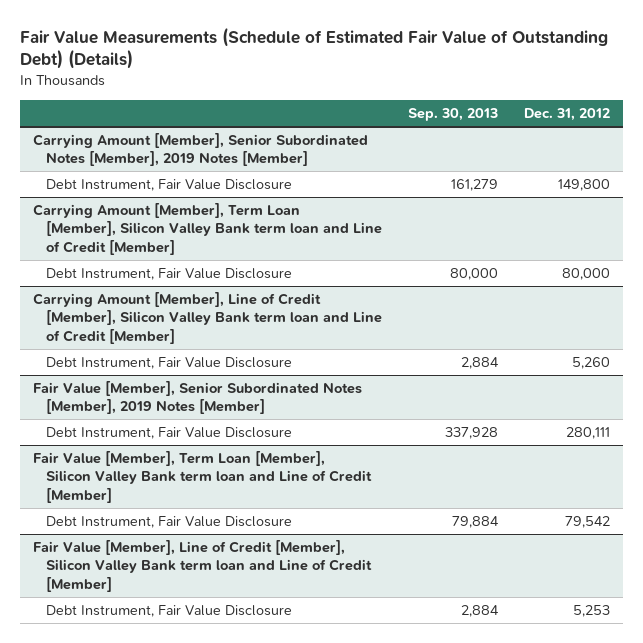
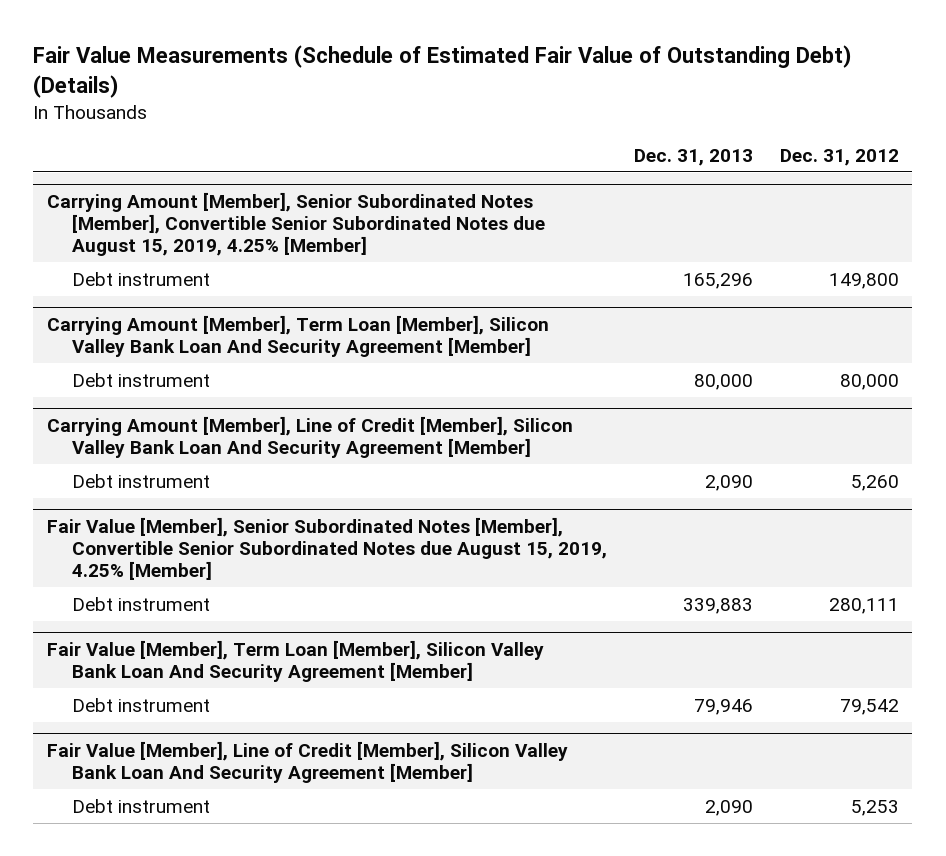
- | Sep. 30, 2013 | Dec. 31, 2012
+ | Dec. 31, 2013 | Dec. 31, 2012
- Carrying Amount [Member], Senior Subordinated Notes [Member], 2019 Notes [Member]
- Debt Instrument, Fair Value Disclosure | 161,279 | 149,800
- Carrying Amount [Member], Term Loan [Member], Silicon Valley Bank term loan and Line of Credit [Member]
- Debt Instrument, Fair Value Disclosure | 80,000 | 80,000
- Carrying Amount [Member], Line of Credit [Member], Silicon Valley Bank term loan and Line of Credit [Member]
- Debt Instrument, Fair Value Disclosure | 2,884 | 5,260
- Fair Value [Member], Senior Subordinated Notes [Member], 2019 Notes [Member]
- Debt Instrument, Fair Value Disclosure | 337,928 | 280,111
- Fair Value [Member], Term Loan [Member], Silicon Valley Bank term loan and Line of Credit [Member]
- Debt Instrument, Fair Value Disclosure | 79,884 | 79,542
- Fair Value [Member], Line of Credit [Member], Silicon Valley Bank term loan and Line of Credit [Member]
- Debt Instrument, Fair Value Disclosure | 2,884 | 5,253
+ Carrying Amount [Member], Senior Subordinated Notes [Member], Convertible Senior Subordinated Notes due August 15, 2019, 4.25% [Member]
+ Debt instrument | 165,296 | 149,800
+ Carrying Amount [Member], Term Loan [Member], Silicon Valley Bank Loan And Security Agreement [Member]
+ Debt instrument | 80,000 | 80,000
+ Carrying Amount [Member], Line of Credit [Member], Silicon Valley Bank Loan And Security Agreement [Member]
+ Debt instrument | 2,090 | 5,260
+ Fair Value [Member], Senior Subordinated Notes [Member], Convertible Senior Subordinated Notes due August 15, 2019, 4.25% [Member]
+ Debt instrument | 339,883 | 280,111
+ Fair Value [Member], Term Loan [Member], Silicon Valley Bank Loan And Security Agreement [Member]
+ Debt instrument | 79,946 | 79,542
+ Fair Value [Member], Line of Credit [Member], Silicon Valley Bank Loan And Security Agreement [Member]
+ Debt instrument | 2,090 | 5,253

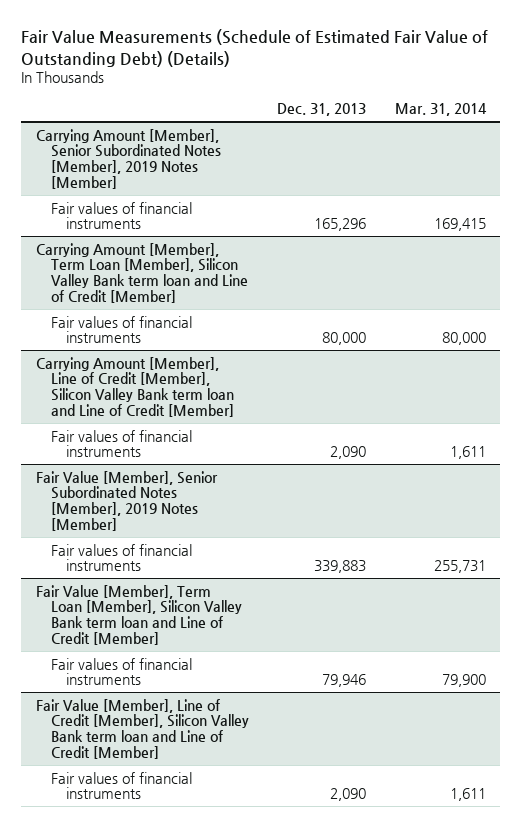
- | Dec. 31, 2013 | Dec. 31, 2012
+ | Dec. 31, 2013 | Mar. 31, 2014
- Carrying Amount [Member], Senior Subordinated Notes [Member], Convertible Senior Subordinated Notes due August 15, 2019, 4.25% [Member]
- Debt instrument | 165,296 | 149,800
- Carrying Amount [Member], Term Loan [Member], Silicon Valley Bank Loan And Security Agreement [Member]
- Debt instrument | 80,000 | 80,000
- Carrying Amount [Member], Line of Credit [Member], Silicon Valley Bank Loan And Security Agreement [Member]
- Debt instrument | 2,090 | 5,260
- Fair Value [Member], Senior Subordinated Notes [Member], Convertible Senior Subordinated Notes due August 15, 2019, 4.25% [Member]
- Debt instrument | 339,883 | 280,111
- Fair Value [Member], Term Loan [Member], Silicon Valley Bank Loan And Security Agreement [Member]
- Debt instrument | 79,946 | 79,542
- Fair Value [Member], Line of Credit [Member], Silicon Valley Bank Loan And Security Agreement [Member]
- Debt instrument | 2,090 | 5,253
+ Carrying Amount [Member], Senior Subordinated Notes [Member], 2019 Notes [Member]
+ Fair values of financial instruments | 165,296 | 169,415
+ Carrying Amount [Member], Term Loan [Member], Silicon Valley Bank term loan and Line of Credit [Member]
+ Fair values of financial instruments | 80,000 | 80,000
+ Carrying Amount [Member], Line of Credit [Member], Silicon Valley Bank term loan and Line of Credit [Member]
+ Fair values of financial instruments | 2,090 | 1,611
+ Fair Value [Member], Senior Subordinated Notes [Member], 2019 Notes [Member]
+ Fair values of financial instruments | 339,883 | 255,731
+ Fair Value [Member], Term Loan [Member], Silicon Valley Bank term loan and Line of Credit [Member]
+ Fair values of financial instruments | 79,946 | 79,900
+ Fair Value [Member], Line of Credit [Member], Silicon Valley Bank term loan and Line of Credit [Member]
+ Fair values of financial instruments | 2,090 | 1,611

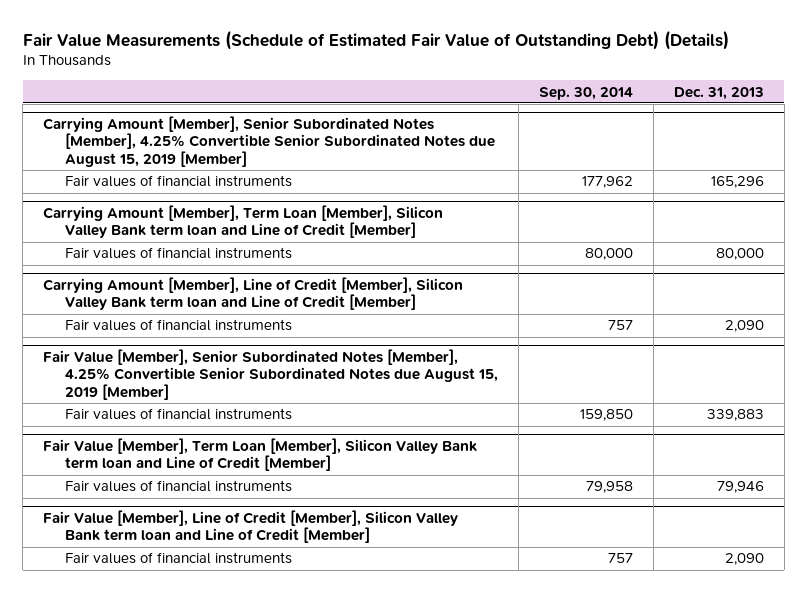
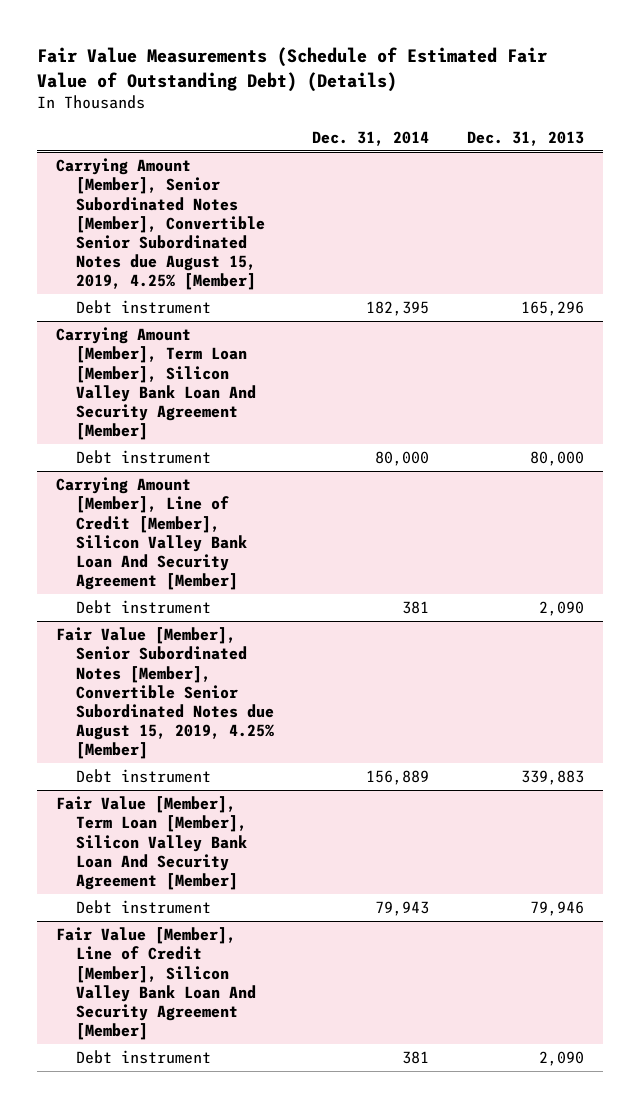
- | Sep. 30, 2014 | Dec. 31, 2013
+ | Dec. 31, 2014 | Dec. 31, 2013
- Carrying Amount [Member], Senior Subordinated Notes [Member], 4.25% Convertible Senior Subordinated Notes due August 15, 2019 [Member]
- Fair values of financial instruments | 177,962 | 165,296
- Carrying Amount [Member], Term Loan [Member], Silicon Valley Bank term loan and Line of Credit [Member]
- Fair values of financial instruments | 80,000 | 80,000
- Carrying Amount [Member], Line of Credit [Member], Silicon Valley Bank term loan and Line of Credit [Member]
- Fair values of financial instruments | 757 | 2,090
- Fair Value [Member], Senior Subordinated Notes [Member], 4.25% Convertible Senior Subordinated Notes due August 15, 2019 [Member]
- Fair values of financial instruments | 159,850 | 339,883
- Fair Value [Member], Term Loan [Member], Silicon Valley Bank term loan and Line of Credit [Member]
- Fair values of financial instruments | 79,958 | 79,946
- Fair Value [Member], Line of Credit [Member], Silicon Valley Bank term loan and Line of Credit [Member]
- Fair values of financial instruments | 757 | 2,090
+ Carrying Amount [Member], Senior Subordinated Notes [Member], Convertible Senior Subordinated Notes due August 15, 2019, 4.25% [Member]
+ Debt instrument | 182,395 | 165,296
+ Carrying Amount [Member], Term Loan [Member], Silicon Valley Bank Loan And Security Agreement [Member]
+ Debt instrument | 80,000 | 80,000
+ Carrying Amount [Member], Line of Credit [Member], Silicon Valley Bank Loan And Security Agreement [Member]
+ Debt instrument | 381 | 2,090
+ Fair Value [Member], Senior Subordinated Notes [Member], Convertible Senior Subordinated Notes due August 15, 2019, 4.25% [Member]
+ Debt instrument | 156,889 | 339,883
+ Fair Value [Member], Term Loan [Member], Silicon Valley Bank Loan And Security Agreement [Member]
+ Debt instrument | 79,943 | 79,946
+ Fair Value [Member], Line of Credit [Member], Silicon Valley Bank Loan And Security Agreement [Member]
+ Debt instrument | 381 | 2,090

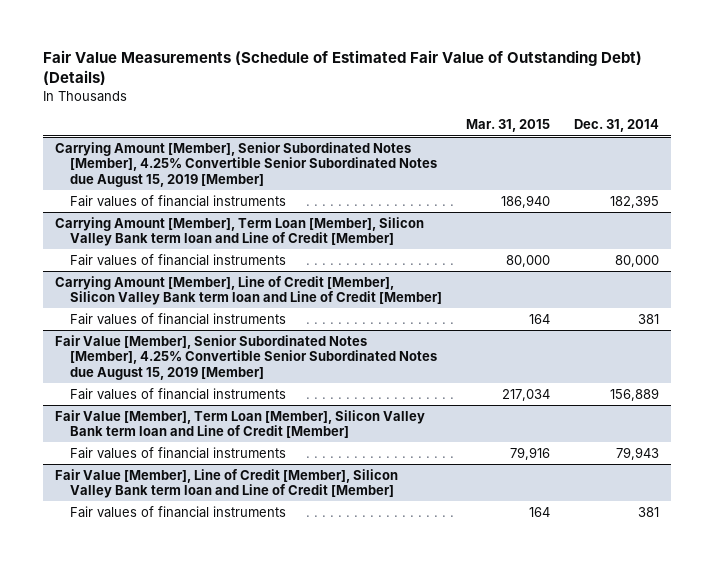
- | Dec. 31, 2014 | Dec. 31, 2013
+ | Mar. 31, 2015 | Dec. 31, 2014
- Carrying Amount [Member], Senior Subordinated Notes [Member], Convertible Senior Subordinated Notes due August 15, 2019, 4.25% [Member]
- Debt instrument | 182,395 | 165,296
- Carrying Amount [Member], Term Loan [Member], Silicon Valley Bank Loan And Security Agreement [Member]
- Debt instrument | 80,000 | 80,000
- Carrying Amount [Member], Line of Credit [Member], Silicon Valley Bank Loan And Security Agreement [Member]
- Debt instrument | 381 | 2,090
- Fair Value [Member], Senior Subordinated Notes [Member], Convertible Senior Subordinated Notes due August 15, 2019, 4.25% [Member]
- Debt instrument | 156,889 | 339,883
- Fair Value [Member], Term Loan [Member], Silicon Valley Bank Loan And Security Agreement [Member]
- Debt instrument | 79,943 | 79,946
- Fair Value [Member], Line of Credit [Member], Silicon Valley Bank Loan And Security Agreement [Member]
- Debt instrument | 381 | 2,090
+ Carrying Amount [Member], Senior Subordinated Notes [Member], 4.25% Convertible Senior Subordinated Notes due August 15, 2019 [Member]
+ Fair values of financial instruments | 186,940 | 182,395
+ Carrying Amount [Member], Term Loan [Member], Silicon Valley Bank term loan and Line of Credit [Member]
+ Fair values of financial instruments | 80,000 | 80,000
+ Carrying Amount [Member], Line of Credit [Member], Silicon Valley Bank term loan and Line of Credit [Member]
+ Fair values of financial instruments | 164 | 381
+ Fair Value [Member], Senior Subordinated Notes [Member], 4.25% Convertible Senior Subordinated Notes due August 15, 2019 [Member]
+ Fair values of financial instruments | 217,034 | 156,889
+ Fair Value [Member], Term Loan [Member], Silicon Valley Bank term loan and Line of Credit [Member]
+ Fair values of financial instruments | 79,916 | 79,943
+ Fair Value [Member], Line of Credit [Member], Silicon Valley Bank term loan and Line of Credit [Member]
+ Fair values of financial instruments | 164 | 381

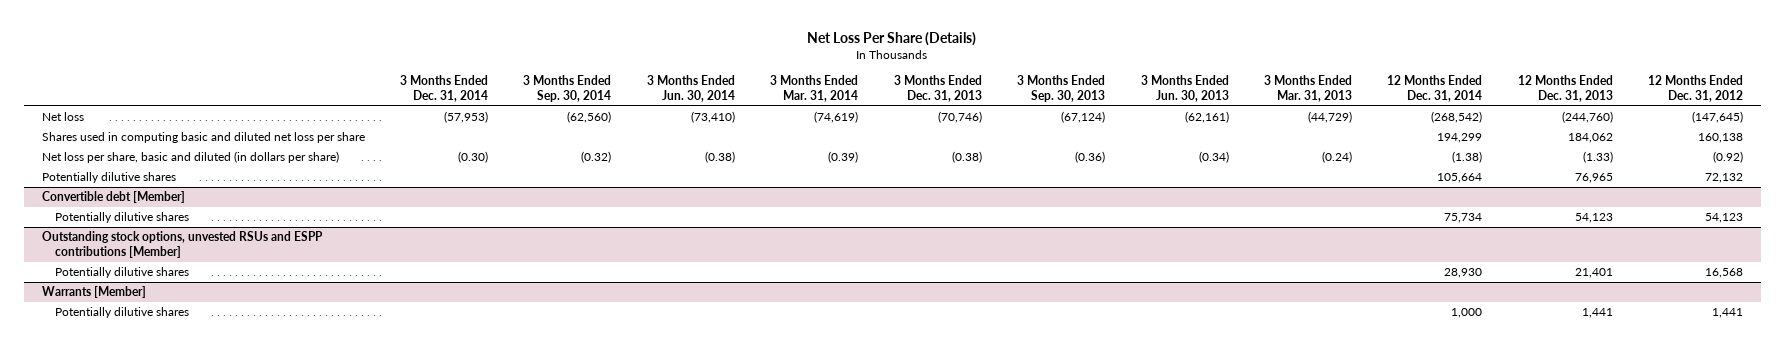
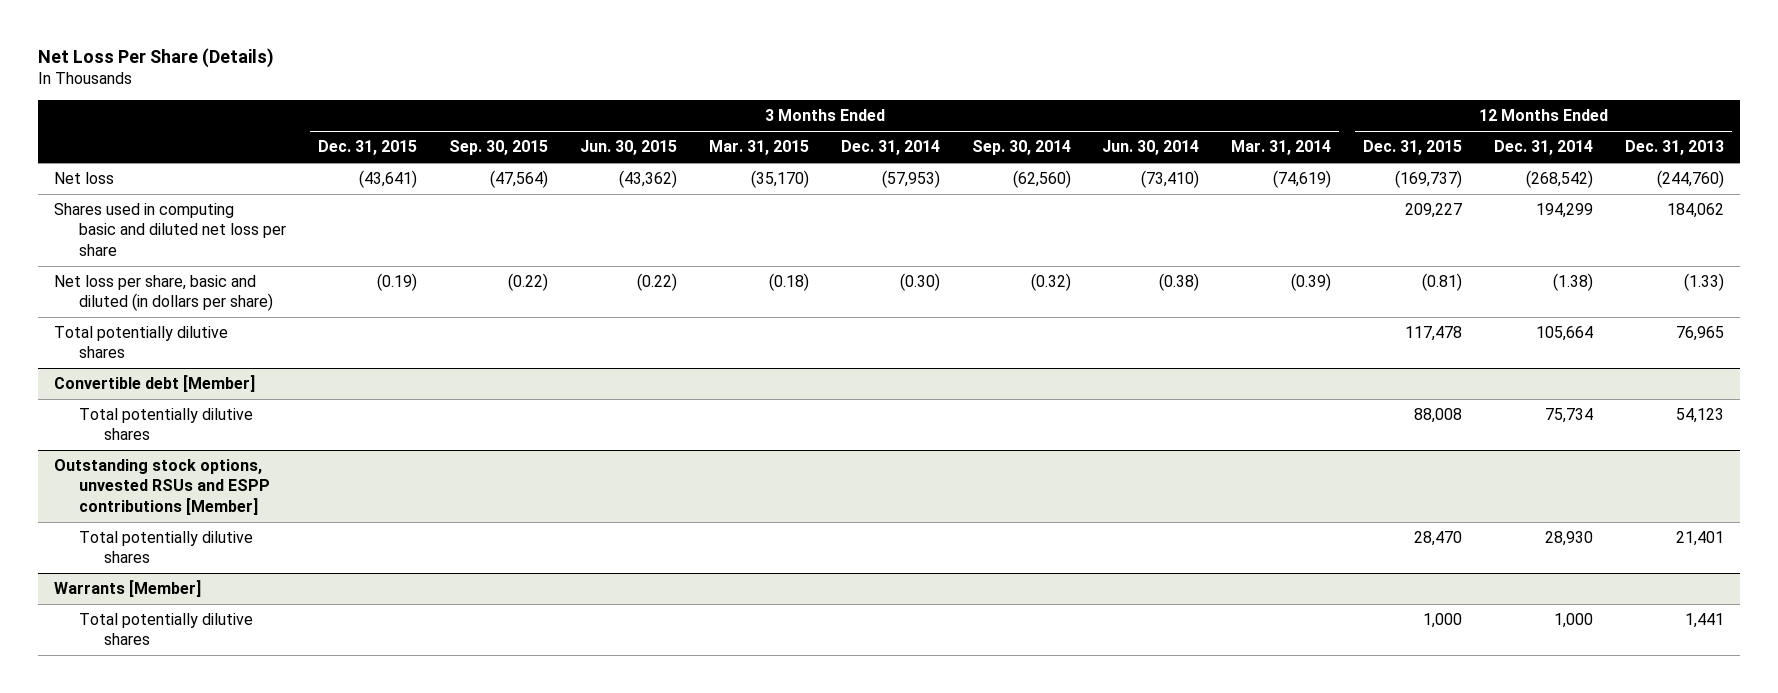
- | 3 Months Ended Dec. 31, 2014 | 3 Months Ended Sep. 30, 2014 | 3 Months Ended Jun. 30, 2014 | 3 Months Ended Mar. 31, 2014 | 3 Months Ended Dec. 31, 2013 | 3 Months Ended Sep. 30, 2013 | 3 Months Ended Jun. 30, 2013 | 3 Months Ended Mar. 31, 2013 | 12 Months Ended Dec. 31, 2014 | 12 Months Ended Dec. 31, 2013 | 12 Months Ended Dec. 31, 2012
+ | 3 Months Ended Dec. 31, 2015 | 3 Months Ended Sep. 30, 2015 | 3 Months Ended Jun. 30, 2015 | 3 Months Ended Mar. 31, 2015 | 3 Months Ended Dec. 31, 2014 | 3 Months Ended Sep. 30, 2014 | 3 Months Ended Jun. 30, 2014 | 3 Months Ended Mar. 31, 2014 | 12 Months Ended Dec. 31, 2015 | 12 Months Ended Dec. 31, 2014 | 12 Months Ended Dec. 31, 2013
- Potentially dilutive shares | | | | | | | | | 105,664 | 76,965 | 72,132
+ Total potentially dilutive shares | | | | | | | | | 117,478 | 105,664 | 76,965
@ Convertible debt [Member]
- Potentially dilutive shares | | | | | | | | | 75,734 | 54,123 | 54,123
+ Total potentially dilutive shares | | | | | | | | | 88,008 | 75,734 | 54,123
@ Outstanding stock options, unvested RSUs and ESPP contributions [Member]
- Potentially dilutive shares | | | | | | | | | 28,930 | 21,401 | 16,568
+ Total potentially dilutive shares | | | | | | | | | 28,470 | 28,930 | 21,401
@ Warrants [Member]
- Potentially dilutive shares | | | | | | | | | 1,000 | 1,441 | 1,441
+ Total potentially dilutive shares | | | | | | | | | 1,000 | 1,000 | 1,441

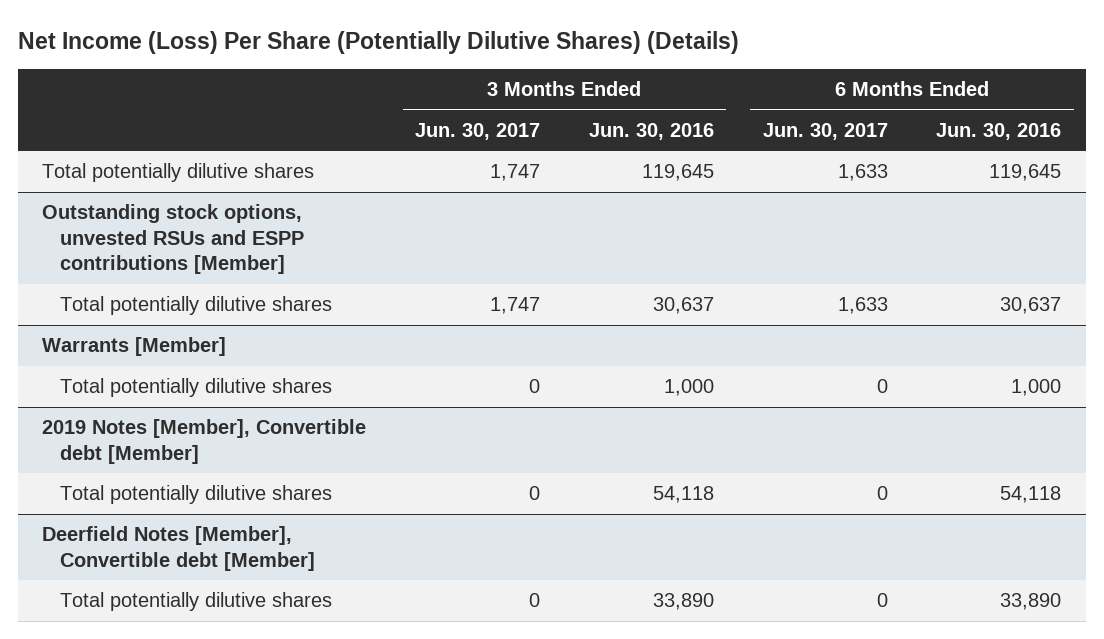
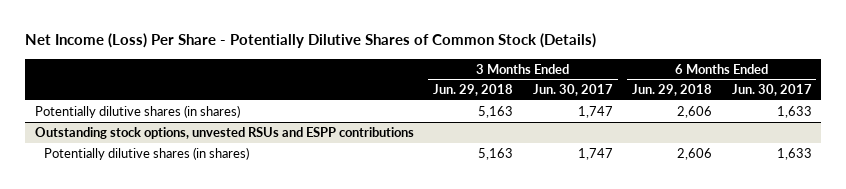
- Net Income (Loss) Per Share (Potentially Dilutive Shares) (Details)
+ Net Income (Loss) Per Share - Potentially Dilutive Shares of Common Stock (Details)
- | 3 Months Ended Jun. 30, 2017 | 3 Months Ended Jun. 30, 2016 | 6 Months Ended Jun. 30, 2017 | 6 Months Ended Jun. 30, 2016
+ | 3 Months Ended Jun. 29, 2018 | 3 Months Ended Jun. 30, 2017 | 6 Months Ended Jun. 29, 2018 | 6 Months Ended Jun. 30, 2017
- Total potentially dilutive shares | 1,747 | 119,645 | 1,633 | 119,645
- Outstanding stock options, unvested RSUs and ESPP contributions [Member]
- Total potentially dilutive shares | 1,747 | 30,637 | 1,633 | 30,637
- Warrants [Member]
- Total potentially dilutive shares | 0 | 1,000 | 0 | 1,000
- 2019 Notes [Member], Convertible debt [Member]
- Total potentially dilutive shares | 0 | 54,118 | 0 | 54,118
- Deerfield Notes [Member], Convertible debt [Member]
- Total potentially dilutive shares | 0 | 33,890 | 0 | 33,890
+ Potentially dilutive shares (in shares) | 5,163 | 1,747 | 2,606 | 1,633
+ Outstanding stock options, unvested RSUs and ESPP contributions
+ Potentially dilutive shares (in shares) | 5,163 | 1,747 | 2,606 | 1,633

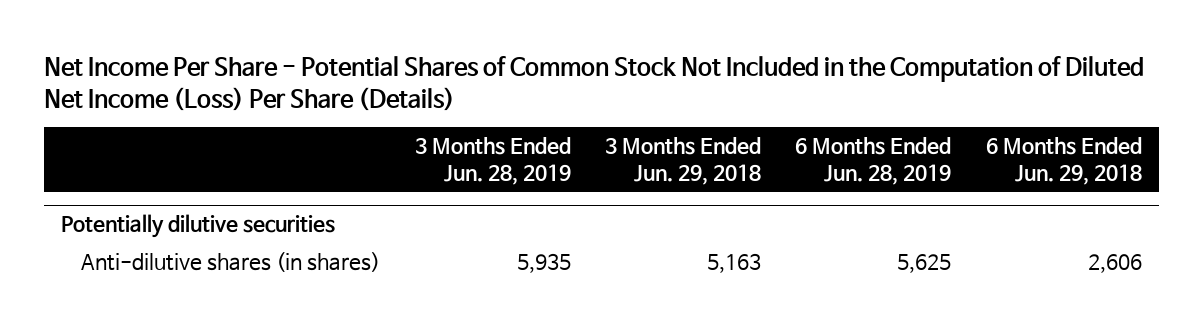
- Net Income (Loss) Per Share - Potentially Dilutive Shares of Common Stock (Details)
+ Net Income Per Share - Potential Shares of Common Stock Not Included in the Computation of Diluted Net Income (Loss) Per Share (Details)
- | 3 Months Ended Jun. 29, 2018 | 3 Months Ended Jun. 30, 2017 | 6 Months Ended Jun. 29, 2018 | 6 Months Ended Jun. 30, 2017
+ | 3 Months Ended Jun. 28, 2019 | 3 Months Ended Jun. 29, 2018 | 6 Months Ended Jun. 28, 2019 | 6 Months Ended Jun. 29, 2018
- Potentially dilutive shares (in shares) | 5,163 | 1,747 | 2,606 | 1,633
- Outstanding stock options, unvested RSUs and ESPP contributions
- Potentially dilutive shares (in shares) | 5,163 | 1,747 | 2,606 | 1,633
+ Potentially dilutive securities
+ Anti-dilutive shares (in shares) | 5,935 | 5,163 | 5,625 | 2,606

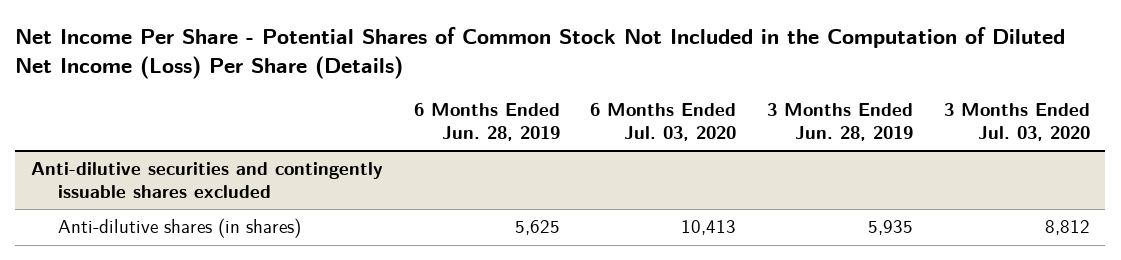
- | 3 Months Ended Jun. 28, 2019 | 3 Months Ended Jun. 29, 2018 | 6 Months Ended Jun. 28, 2019 | 6 Months Ended Jun. 29, 2018
+ | 6 Months Ended Jun. 28, 2019 | 6 Months Ended Jul. 03, 2020 | 3 Months Ended Jun. 28, 2019 | 3 Months Ended Jul. 03, 2020
- Potentially dilutive securities
+ Anti-dilutive securities and contingently issuable shares excluded

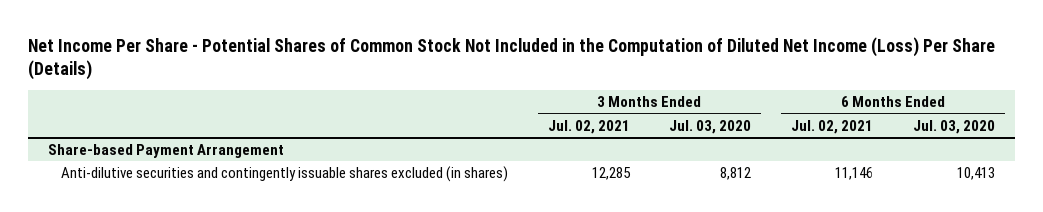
- | 6 Months Ended Jun. 28, 2019 | 6 Months Ended Jul. 03, 2020 | 3 Months Ended Jun. 28, 2019 | 3 Months Ended Jul. 03, 2020
+ | 3 Months Ended Jul. 02, 2021 | 3 Months Ended Jul. 03, 2020 | 6 Months Ended Jul. 02, 2021 | 6 Months Ended Jul. 03, 2020
- Anti-dilutive securities and contingently issuable shares excluded
- Anti-dilutive shares (in shares) | 5,625 | 10,413 | 5,935 | 8,812
+ Share-based Payment Arrangement
+ Anti-dilutive securities and contingently issuable shares excluded (in shares) | 12,285 | 8,812 | 11,146 | 10,413

